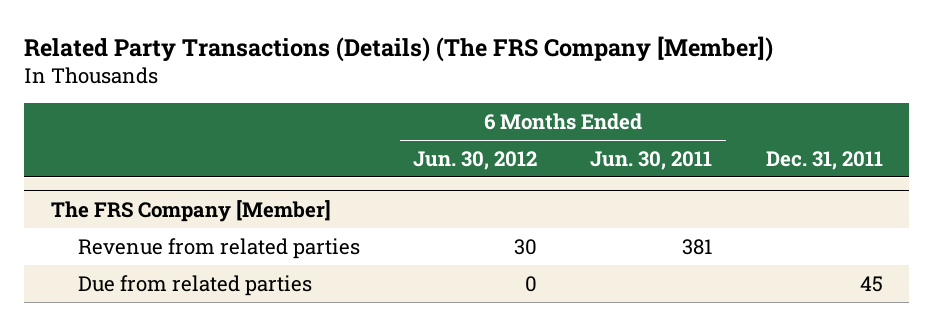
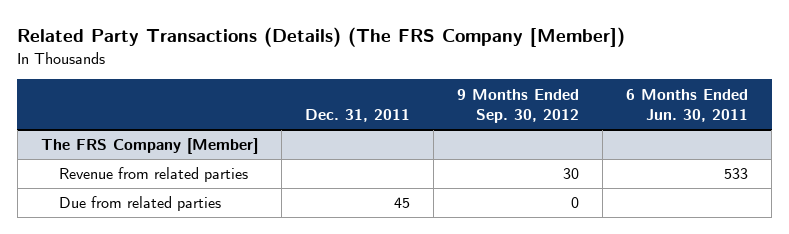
- | 6 Months Ended Jun. 30, 2012 | 6 Months Ended Jun. 30, 2011 | Dec. 31, 2011
+ | Dec. 31, 2011 | 9 Months Ended Sep. 30, 2012 | 6 Months Ended Jun. 30, 2011
@ The FRS Company [Member]
- Revenue from related parties | 30 | 381 |
+ Revenue from related parties | | 30 | 533

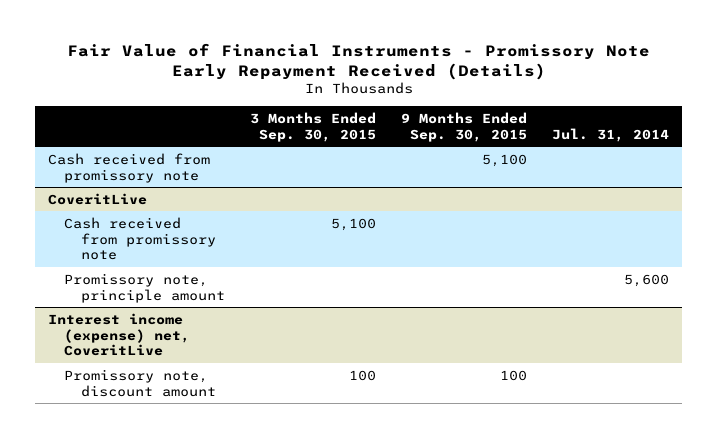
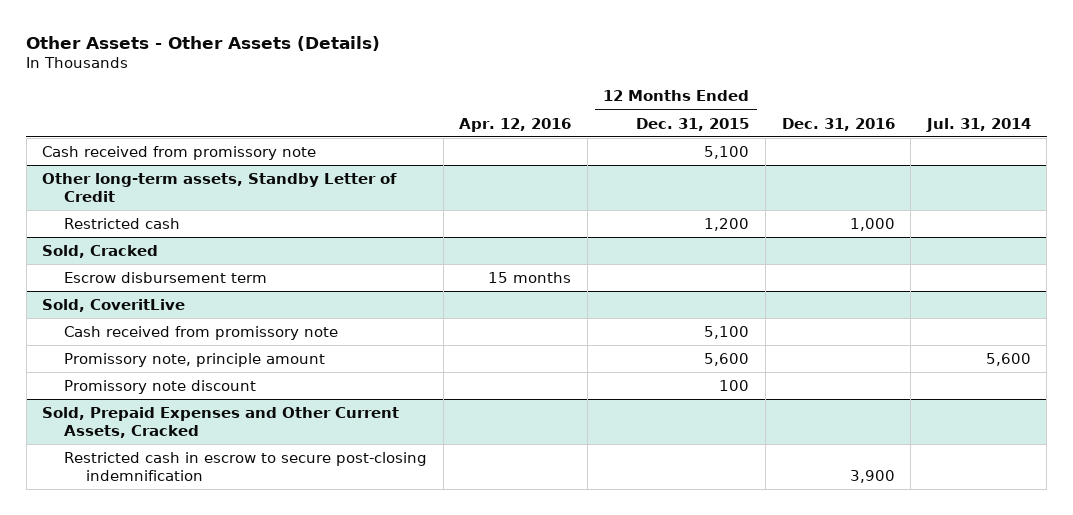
- Fair Value of Financial Instruments - Promissory Note Early Repayment Received (Details)
+ Other Assets - Other Assets (Details)
- | 3 Months Ended Sep. 30, 2015 | 9 Months Ended Sep. 30, 2015 | Jul. 31, 2014
+ | Apr. 12, 2016 | 12 Months Ended Dec. 31, 2015 | Dec. 31, 2016 | Jul. 31, 2014
- CoveritLive
+ Other long-term assets, Standby Letter of Credit
+ Restricted cash | | 1,200 | 1,000 |
+ Sold, Cracked
+ Escrow disbursement term | 15 months | | |
+ Sold, CoveritLive
- Interest income (expense) net, CoveritLive
- Promissory note, discount amount | 100 | 100 |
+ Promissory note discount | | 100 | |
+ Sold, Prepaid Expenses and Other Current Assets, Cracked
+ Restricted cash in escrow to secure post-closing indemnification | | | 3,900 |

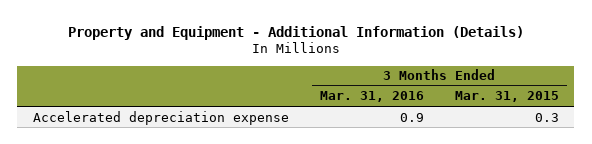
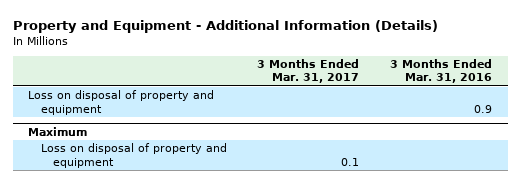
- | 3 Months Ended Mar. 31, 2016 | 3 Months Ended Mar. 31, 2015
+ | 3 Months Ended Mar. 31, 2017 | 3 Months Ended Mar. 31, 2016
- Accelerated depreciation expense | 0.9 | 0.3
+ Loss on disposal of property and equipment | | 0.9
+ Maximum
+ Loss on disposal of property and equipment | 0.1 |

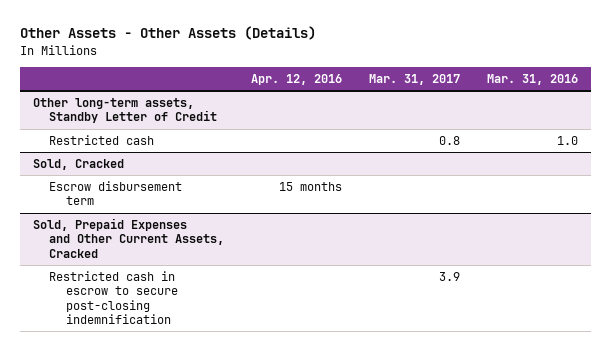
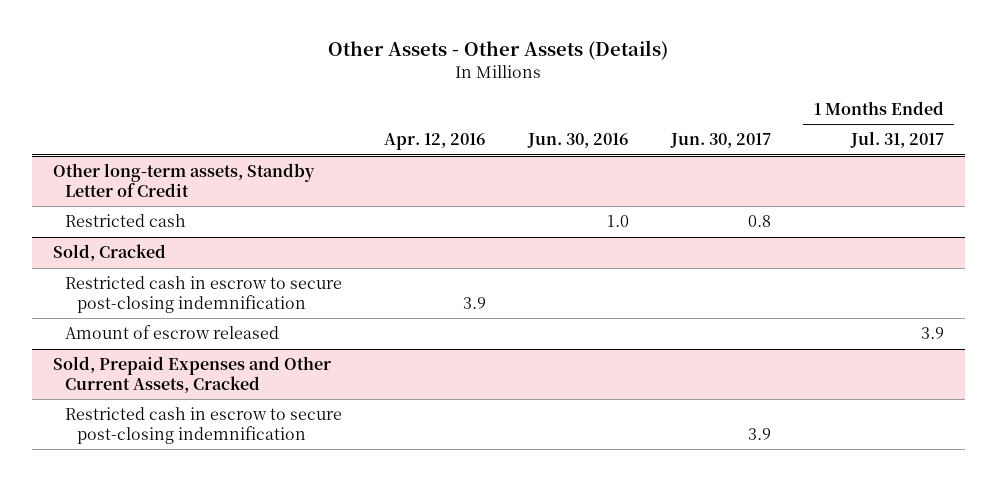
- | Apr. 12, 2016 | Mar. 31, 2017 | Mar. 31, 2016
+ | Apr. 12, 2016 | Jun. 30, 2016 | Jun. 30, 2017 | 1 Months Ended Jul. 31, 2017
@ Sold, Cracked
- Escrow disbursement term | 15 months | |
+ Restricted cash in escrow to secure post-closing indemnification | 3.9 | | |
+ Amount of escrow released | | | | 3.9

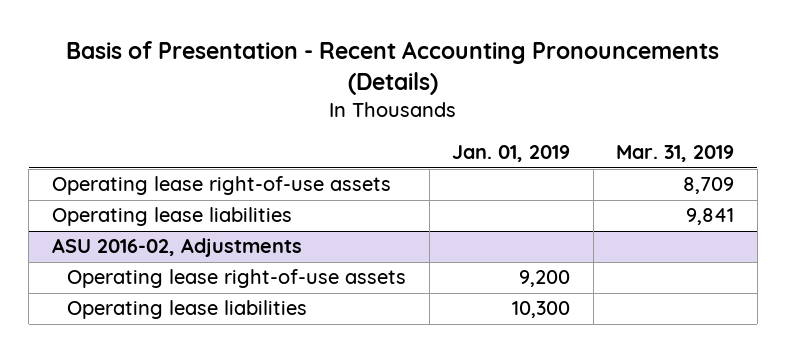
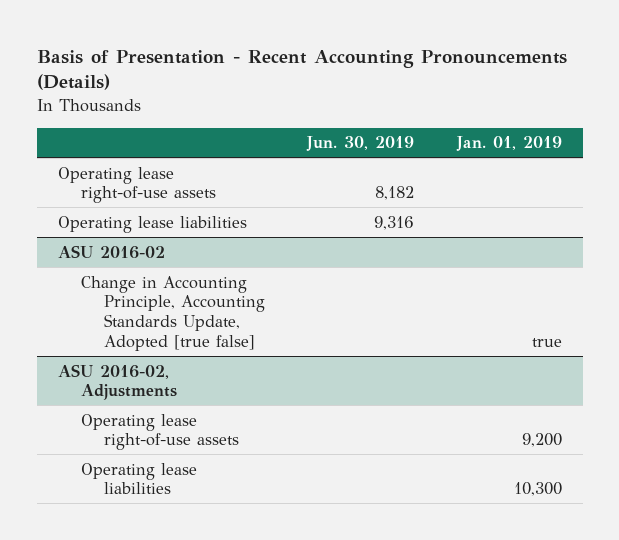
- | Jan. 01, 2019 | Mar. 31, 2019
+ | Jun. 30, 2019 | Jan. 01, 2019
+ ASU 2016-02
+ Change in Accounting Principle, Accounting Standards Update, Adopted [true false] | | true

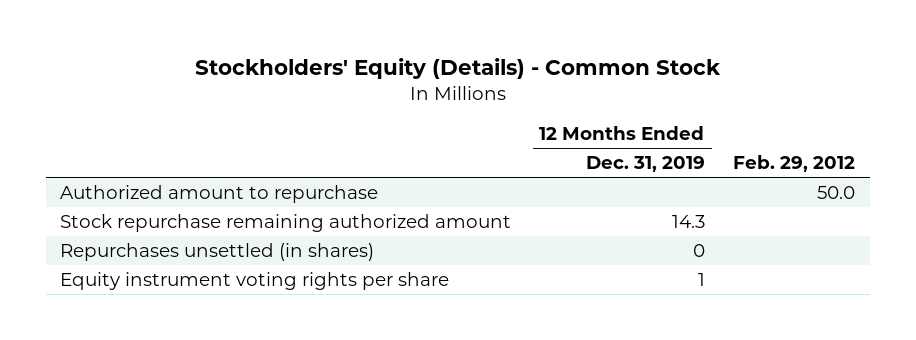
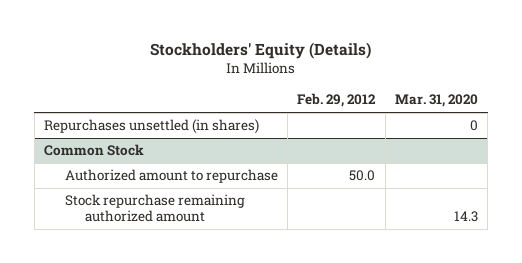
- Stockholders' Equity (Details) - Common Stock
+ Stockholders' Equity (Details)
- | 12 Months Ended Dec. 31, 2019 | Feb. 29, 2012
+ | Feb. 29, 2012 | Mar. 31, 2020
- Authorized amount to repurchase | | 50.0
- Stock repurchase remaining authorized amount | 14.3 |
- Equity instrument voting rights per share | 1 |
+ Common Stock
+ Authorized amount to repurchase | 50.0 |
+ Stock repurchase remaining authorized amount | | 14.3

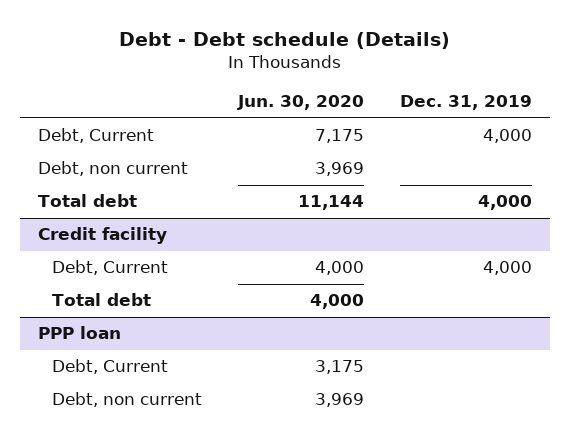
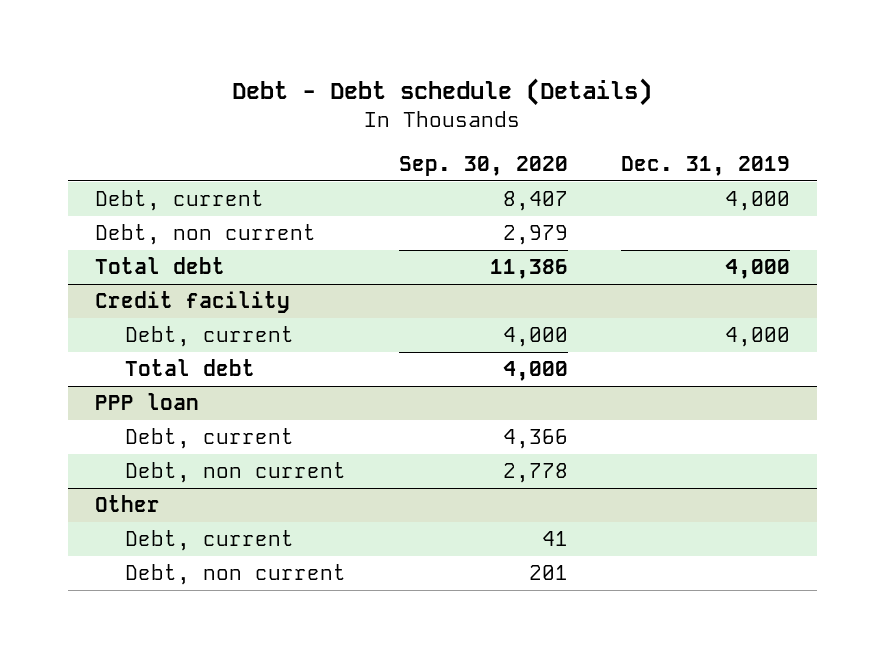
- | Jun. 30, 2020 | Dec. 31, 2019
+ | Sep. 30, 2020 | Dec. 31, 2019
- Debt, Current | 7,175 | 4,000
+ Debt, current | 8,407 | 4,000
@ Credit facility
- Debt, Current | 4,000 | 4,000
+ Debt, current | 4,000 | 4,000
@ PPP loan
- Debt, Current | 3,175 |
+ Debt, current | 4,366 |
+ Other
+ Debt, current | 41 |
+ Debt, non current | 201 |

